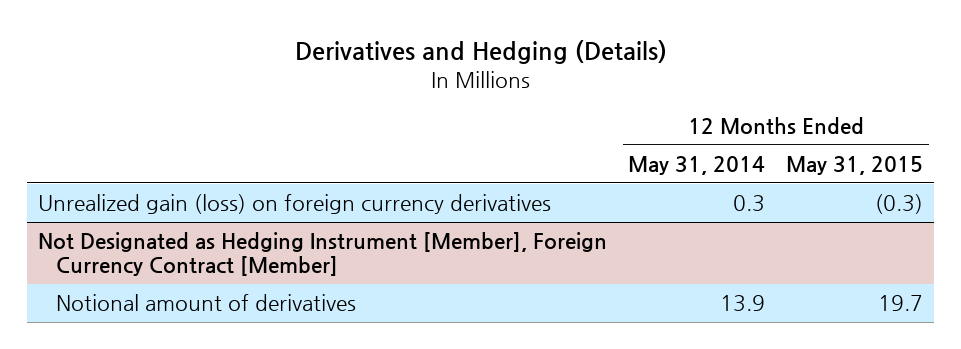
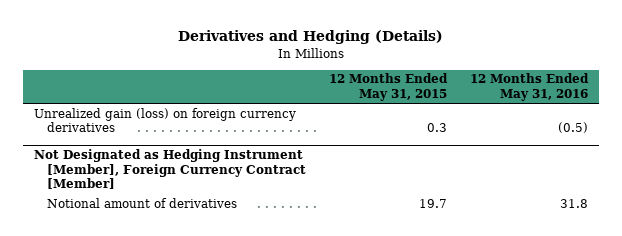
- | 12 Months Ended May 31, 2014 | 12 Months Ended May 31, 2015
+ | 12 Months Ended May 31, 2015 | 12 Months Ended May 31, 2016
- Unrealized gain (loss) on foreign currency derivatives | 0.3 | (0.3)
+ Unrealized gain (loss) on foreign currency derivatives | 0.3 | (0.5)

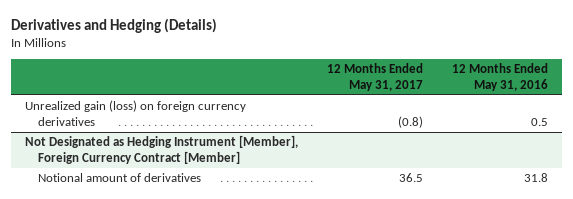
- | 12 Months Ended May 31, 2015 | 12 Months Ended May 31, 2016
+ | 12 Months Ended May 31, 2017 | 12 Months Ended May 31, 2016
- Unrealized gain (loss) on foreign currency derivatives | 0.3 | (0.5)
+ Unrealized gain (loss) on foreign currency derivatives | (0.8) | 0.5

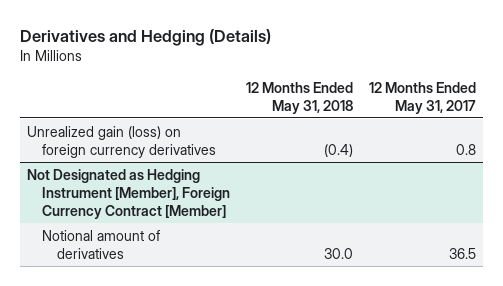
- | 12 Months Ended May 31, 2017 | 12 Months Ended May 31, 2016
+ | 12 Months Ended May 31, 2018 | 12 Months Ended May 31, 2017
- Unrealized gain (loss) on foreign currency derivatives | (0.8) | 0.5
+ Unrealized gain (loss) on foreign currency derivatives | (0.4) | 0.8

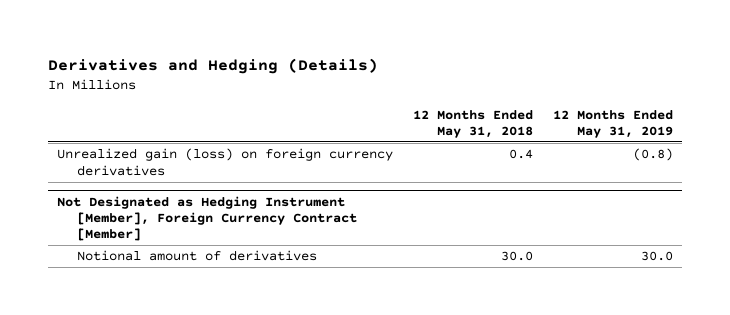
- | 12 Months Ended May 31, 2018 | 12 Months Ended May 31, 2017
+ | 12 Months Ended May 31, 2018 | 12 Months Ended May 31, 2019
- Unrealized gain (loss) on foreign currency derivatives | (0.4) | 0.8
+ Unrealized gain (loss) on foreign currency derivatives | 0.4 | (0.8)

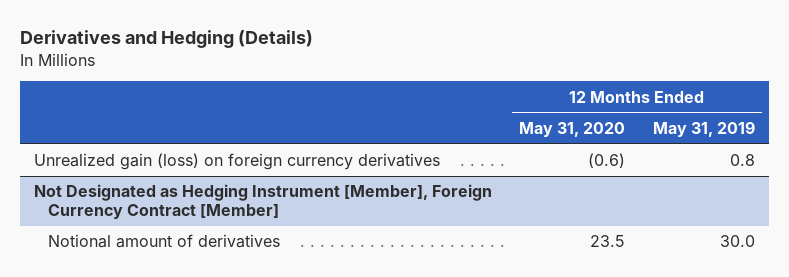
- | 12 Months Ended May 31, 2018 | 12 Months Ended May 31, 2019
+ | 12 Months Ended May 31, 2020 | 12 Months Ended May 31, 2019
- Unrealized gain (loss) on foreign currency derivatives | 0.4 | (0.8)
+ Unrealized gain (loss) on foreign currency derivatives | (0.6) | 0.8

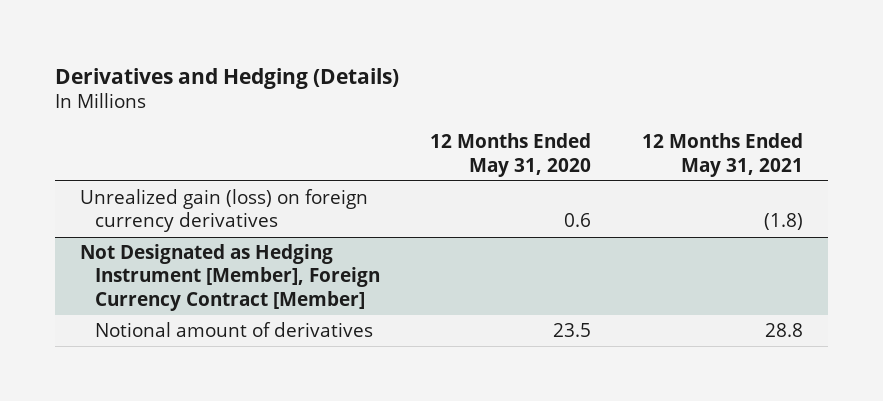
- | 12 Months Ended May 31, 2020 | 12 Months Ended May 31, 2019
+ | 12 Months Ended May 31, 2020 | 12 Months Ended May 31, 2021
- Unrealized gain (loss) on foreign currency derivatives | (0.6) | 0.8
+ Unrealized gain (loss) on foreign currency derivatives | 0.6 | (1.8)

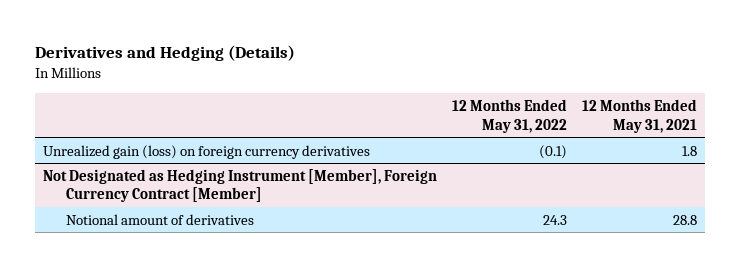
- | 12 Months Ended May 31, 2020 | 12 Months Ended May 31, 2021
+ | 12 Months Ended May 31, 2022 | 12 Months Ended May 31, 2021
- Unrealized gain (loss) on foreign currency derivatives | 0.6 | (1.8)
+ Unrealized gain (loss) on foreign currency derivatives | (0.1) | 1.8

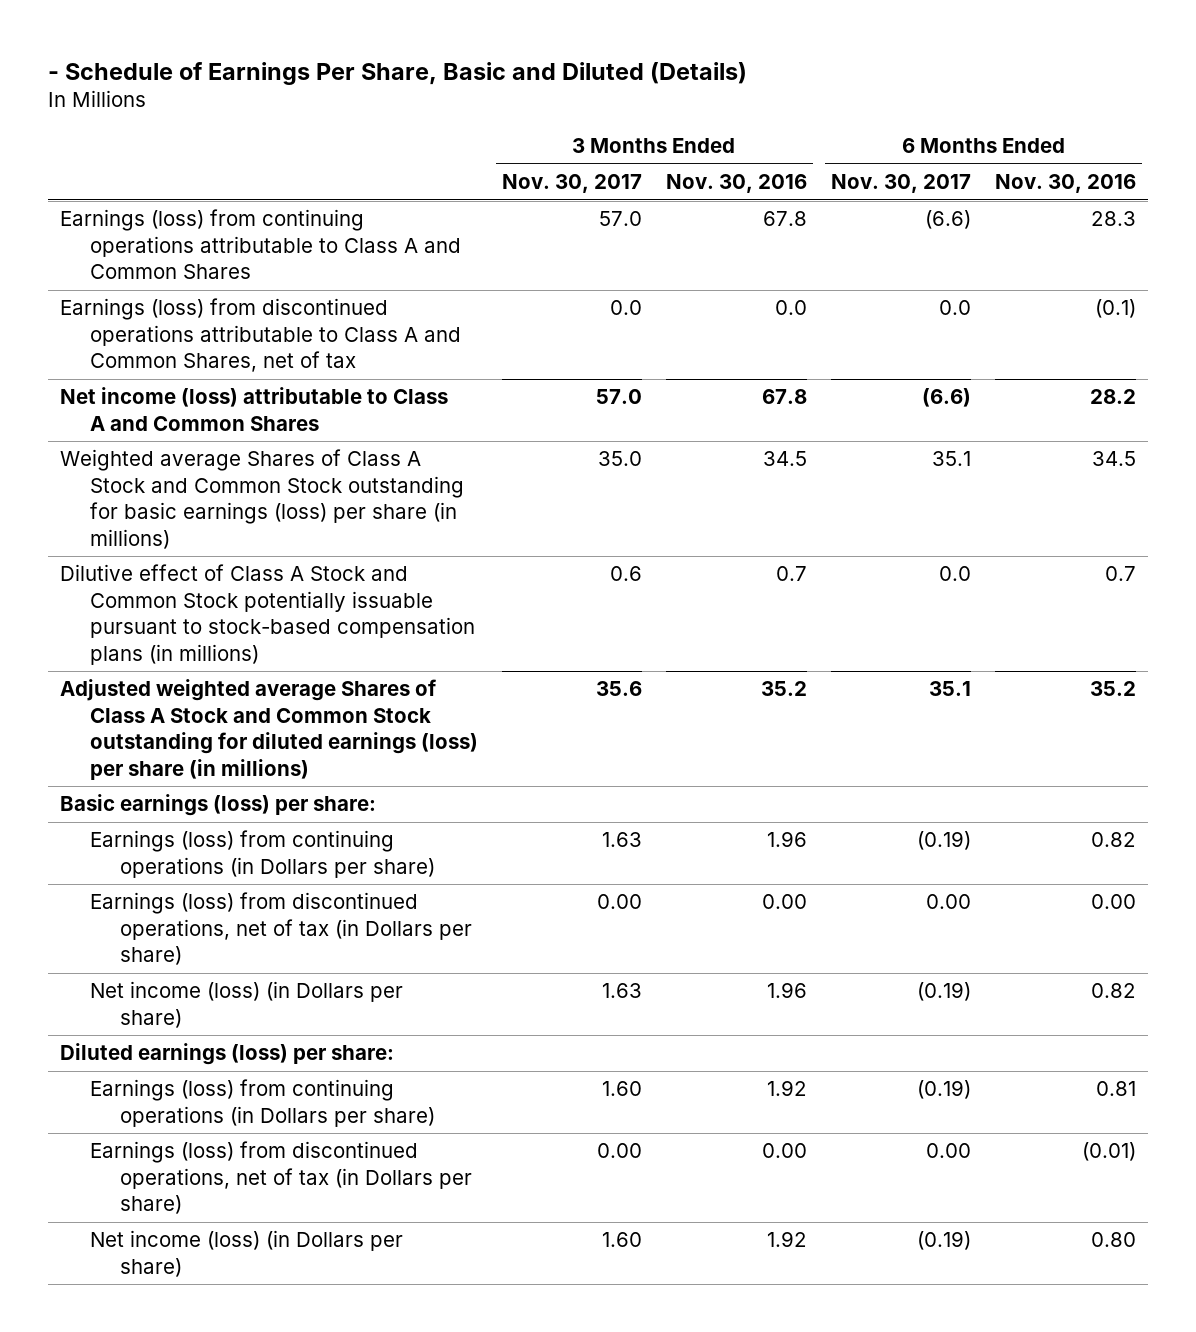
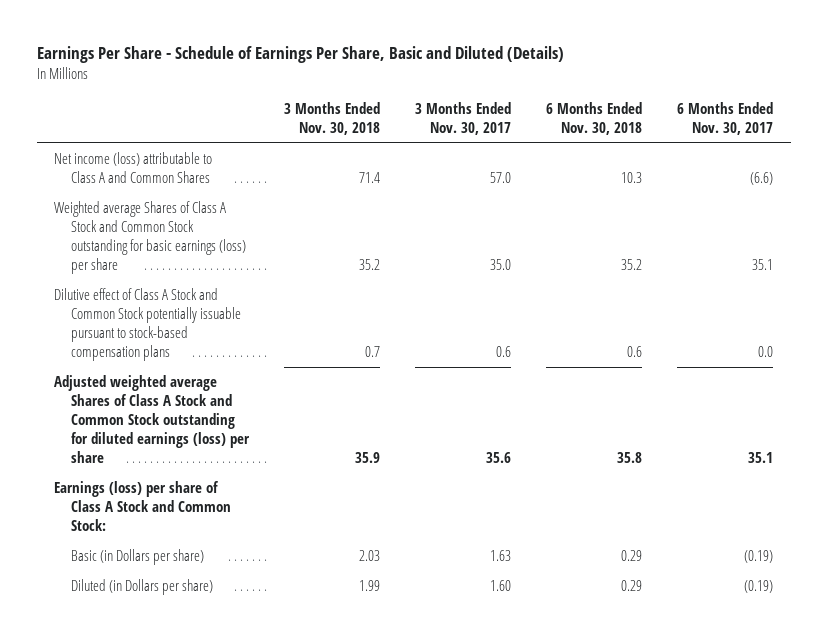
- - Schedule of Earnings Per Share, Basic and Diluted (Details)
+ Earnings Per Share - Schedule of Earnings Per Share, Basic and Diluted (Details)
- | 3 Months Ended Nov. 30, 2017 | 3 Months Ended Nov. 30, 2016 | 6 Months Ended Nov. 30, 2017 | 6 Months Ended Nov. 30, 2016
+ | 3 Months Ended Nov. 30, 2018 | 3 Months Ended Nov. 30, 2017 | 6 Months Ended Nov. 30, 2018 | 6 Months Ended Nov. 30, 2017
- Earnings (loss) from continuing operations attributable to Class A and Common Shares | 57.0 | 67.8 | (6.6) | 28.3
- Earnings (loss) from discontinued operations attributable to Class A and Common Shares, net of tax | 0.0 | 0.0 | 0.0 | (0.1)
- Weighted average Shares of Class A Stock and Common Stock outstanding for basic earnings (loss) per share (in millions) | 35.0 | 34.5 | 35.1 | 34.5
- Dilutive effect of Class A Stock and Common Stock potentially issuable pursuant to stock-based compensation plans (in millions) | 0.6 | 0.7 | 0.0 | 0.7
- Adjusted weighted average Shares of Class A Stock and Common Stock outstanding for diluted earnings (loss) per share (in millions) | 35.6 | 35.2 | 35.1 | 35.2
- Basic earnings (loss) per share:
- Earnings (loss) from continuing operations (in Dollars per share) | 1.63 | 1.96 | (0.19) | 0.82
- Earnings (loss) from discontinued operations, net of tax (in Dollars per share) | 0.00 | 0.00 | 0.00 | 0.00
- Net income (loss) (in Dollars per share) | 1.63 | 1.96 | (0.19) | 0.82
- Diluted earnings (loss) per share:
- Earnings (loss) from continuing operations (in Dollars per share) | 1.60 | 1.92 | (0.19) | 0.81
- Earnings (loss) from discontinued operations, net of tax (in Dollars per share) | 0.00 | 0.00 | 0.00 | (0.01)
- Net income (loss) (in Dollars per share) | 1.60 | 1.92 | (0.19) | 0.80
+ Weighted average Shares of Class A Stock and Common Stock outstanding for basic earnings (loss) per share | 35.2 | 35.0 | 35.2 | 35.1
+ Dilutive effect of Class A Stock and Common Stock potentially issuable pursuant to stock-based compensation plans | 0.7 | 0.6 | 0.6 | 0.0
+ Adjusted weighted average Shares of Class A Stock and Common Stock outstanding for diluted earnings (loss) per share | 35.9 | 35.6 | 35.8 | 35.1
+ Earnings (loss) per share of Class A Stock and Common Stock:
+ Basic (in Dollars per share) | 2.03 | 1.63 | 0.29 | (0.19)
+ Diluted (in Dollars per share) | 1.99 | 1.60 | 0.29 | (0.19)

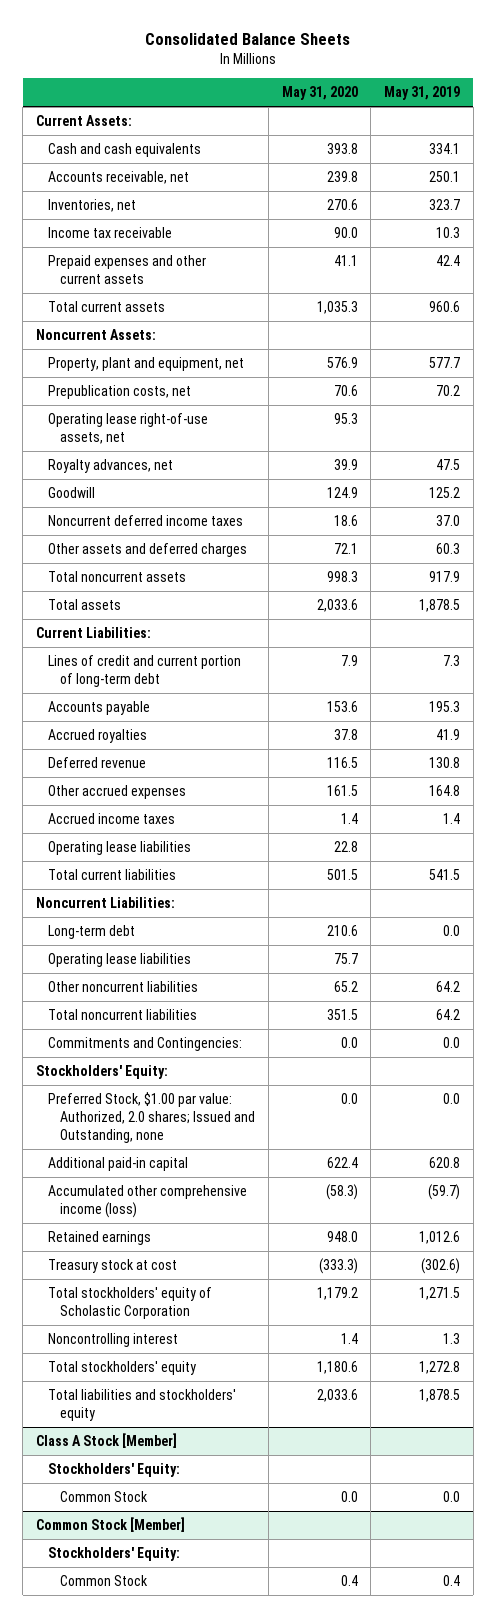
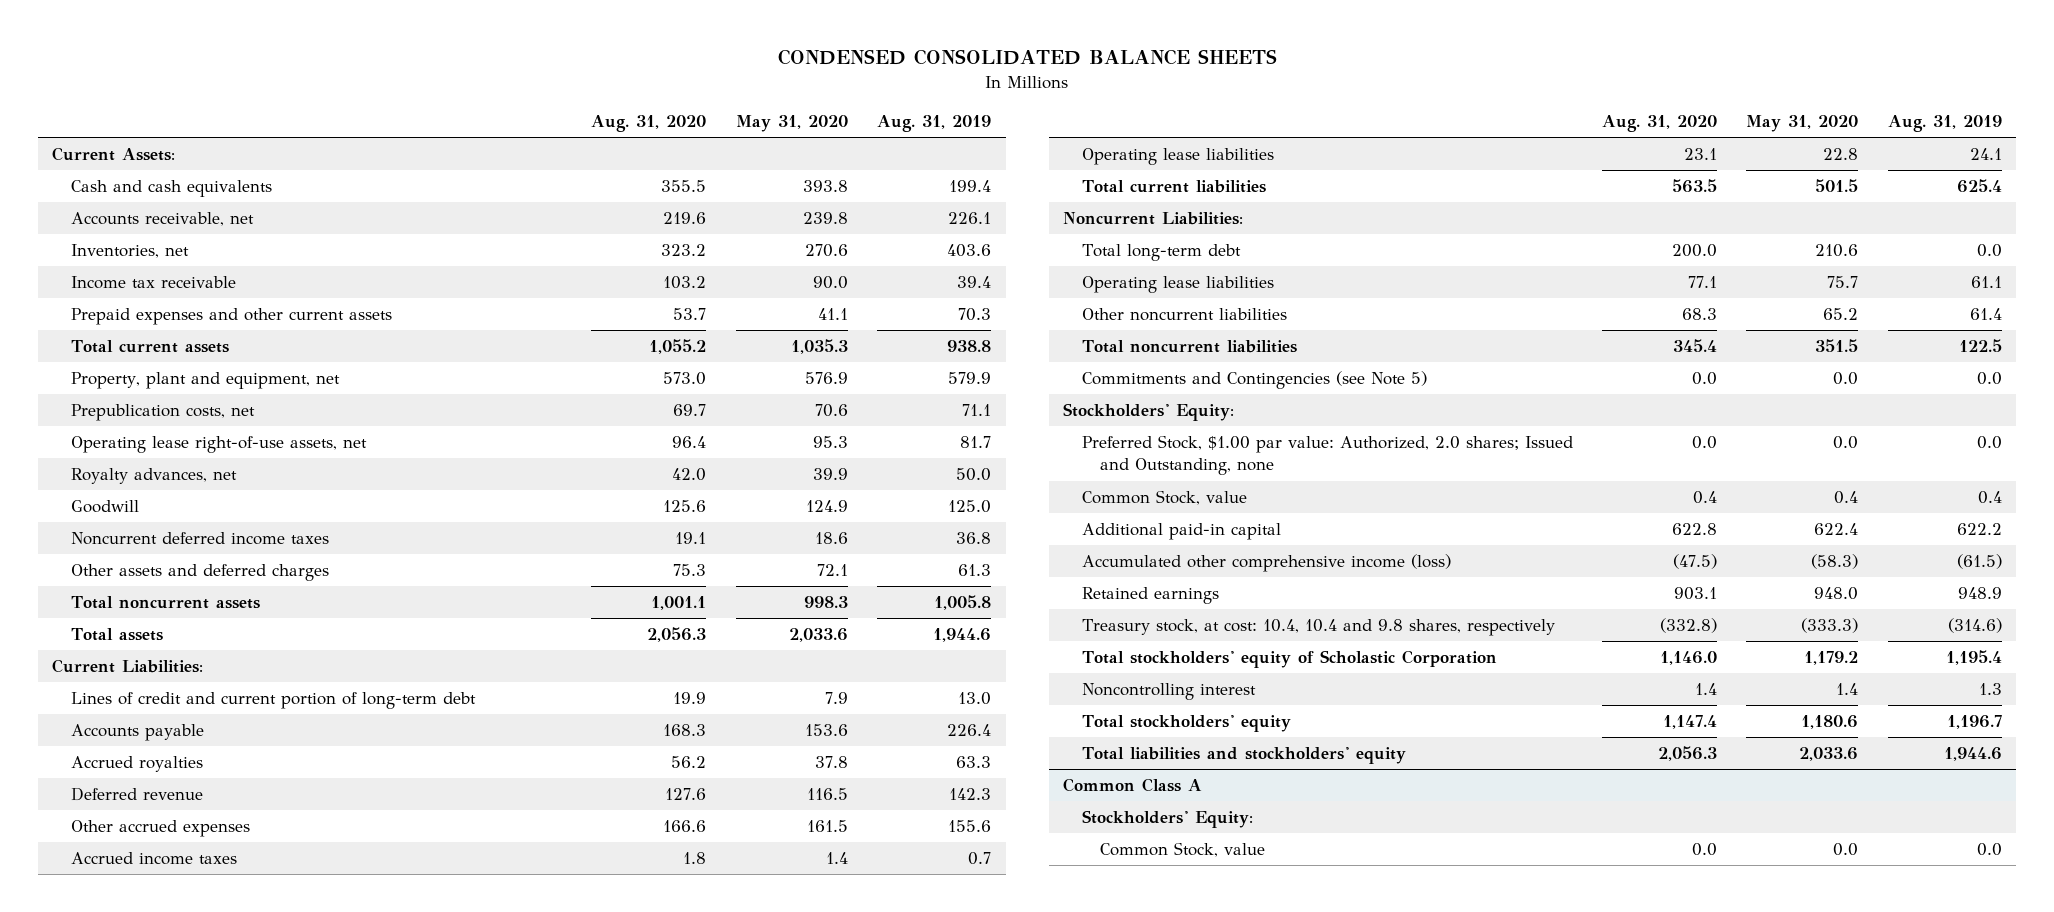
- Consolidated Balance Sheets
+ CONDENSED CONSOLIDATED BALANCE SHEETS
- | May 31, 2020 | May 31, 2019
+ | Aug. 31, 2020 | May 31, 2020 | Aug. 31, 2019
- Noncurrent Assets:
- Long-term debt | 210.6 | 0.0
+ Total long-term debt | 200.0 | 210.6 | 0.0
- Commitments and Contingencies: | 0.0 | 0.0
+ Commitments and Contingencies (see Note 5) | 0.0 | 0.0 | 0.0
+ Common Stock, value | 0.4 | 0.4 | 0.4
- Treasury stock at cost | (333.3) | (302.6)
+ Treasury stock, at cost: 10.4, 10.4 and 9.8 shares, respectively | (332.8) | (333.3) | (314.6)
- Class A Stock [Member]
- Stockholders' Equity:
- Common Stock | 0.0 | 0.0
- Common Stock [Member]
+ Common Class A
- Common Stock | 0.4 | 0.4
+ Common Stock, value | 0.0 | 0.0 | 0.0

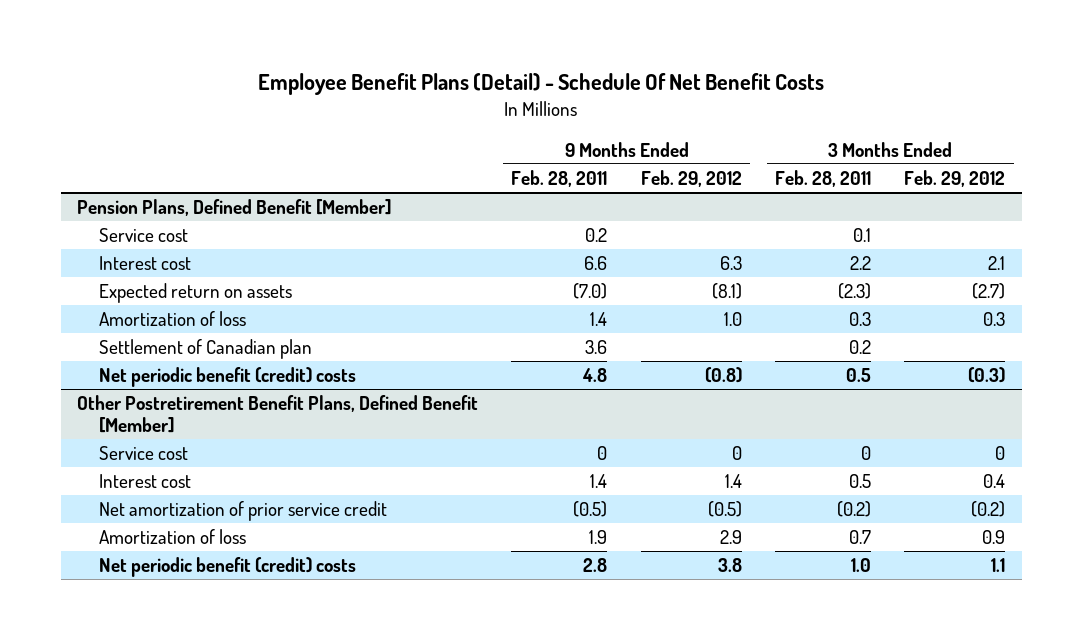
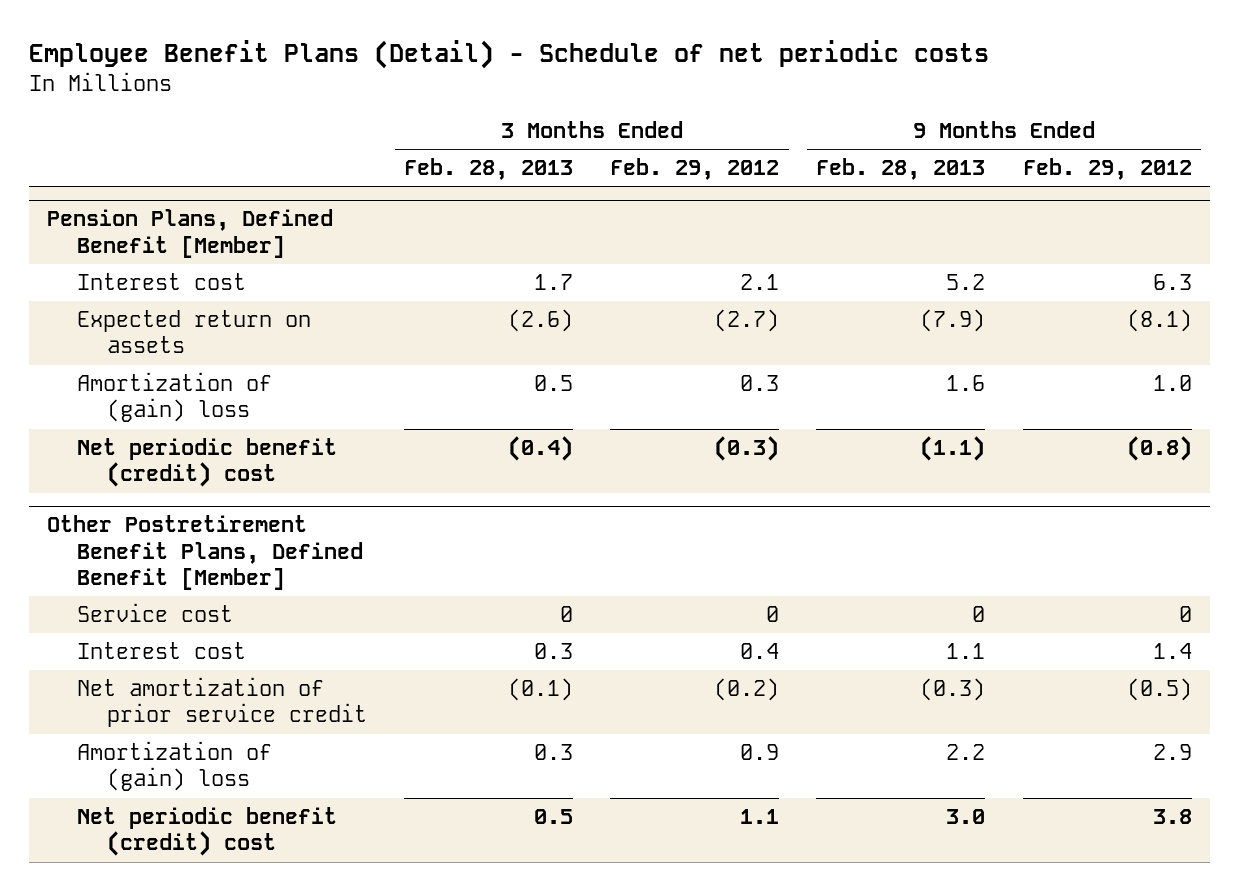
- Employee Benefit Plans (Detail) - Schedule Of Net Benefit Costs
+ Employee Benefit Plans (Detail) - Schedule of net periodic costs
- | 9 Months Ended Feb. 28, 2011 | 9 Months Ended Feb. 29, 2012 | 3 Months Ended Feb. 28, 2011 | 3 Months Ended Feb. 29, 2012
+ | 3 Months Ended Feb. 28, 2013 | 3 Months Ended Feb. 29, 2012 | 9 Months Ended Feb. 28, 2013 | 9 Months Ended Feb. 29, 2012
@ Pension Plans, Defined Benefit [Member]
- Service cost | 0.2 | | 0.1 |
- Amortization of loss | 1.4 | 1.0 | 0.3 | 0.3
- Settlement of Canadian plan | 3.6 | | 0.2 |
- Net periodic benefit (credit) costs | 4.8 | (0.8) | 0.5 | (0.3)
+ Amortization of (gain) loss | 0.5 | 0.3 | 1.6 | 1.0
+ Net periodic benefit (credit) cost | (0.4) | (0.3) | (1.1) | (0.8)
@ Other Postretirement Benefit Plans, Defined Benefit [Member]
- Amortization of loss | 1.9 | 2.9 | 0.7 | 0.9
- Net periodic benefit (credit) costs | 2.8 | 3.8 | 1.0 | 1.1
+ Amortization of (gain) loss | 0.3 | 0.9 | 2.2 | 2.9
+ Net periodic benefit (credit) cost | 0.5 | 1.1 | 3.0 | 3.8

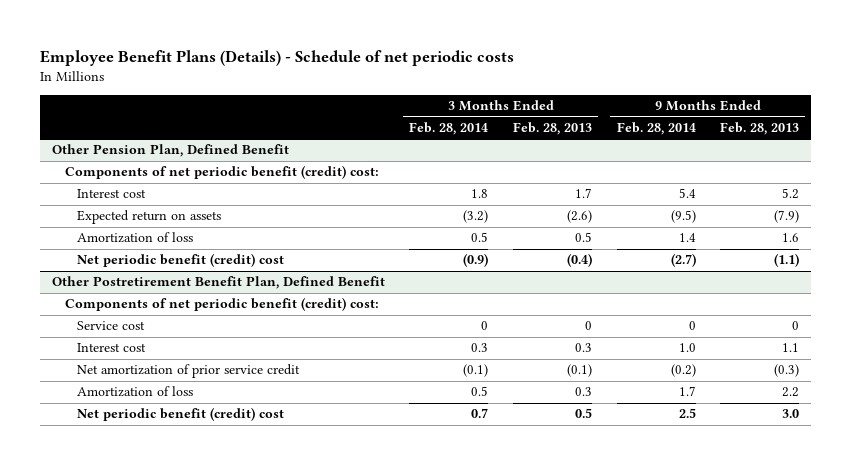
- Employee Benefit Plans (Detail) - Schedule of net periodic costs
+ Employee Benefit Plans (Details) - Schedule of net periodic costs
- | 3 Months Ended Feb. 28, 2013 | 3 Months Ended Feb. 29, 2012 | 9 Months Ended Feb. 28, 2013 | 9 Months Ended Feb. 29, 2012
+ | 3 Months Ended Feb. 28, 2014 | 3 Months Ended Feb. 28, 2013 | 9 Months Ended Feb. 28, 2014 | 9 Months Ended Feb. 28, 2013
- Pension Plans, Defined Benefit [Member]
+ Other Pension Plan, Defined Benefit
+ Components of net periodic benefit (credit) cost:
- Amortization of (gain) loss | 0.5 | 0.3 | 1.6 | 1.0
+ Amortization of loss | 0.5 | 0.5 | 1.4 | 1.6
- Other Postretirement Benefit Plans, Defined Benefit [Member]
+ Other Postretirement Benefit Plan, Defined Benefit
+ Components of net periodic benefit (credit) cost:
- Amortization of (gain) loss | 0.3 | 0.9 | 2.2 | 2.9
+ Amortization of loss | 0.5 | 0.3 | 1.7 | 2.2

